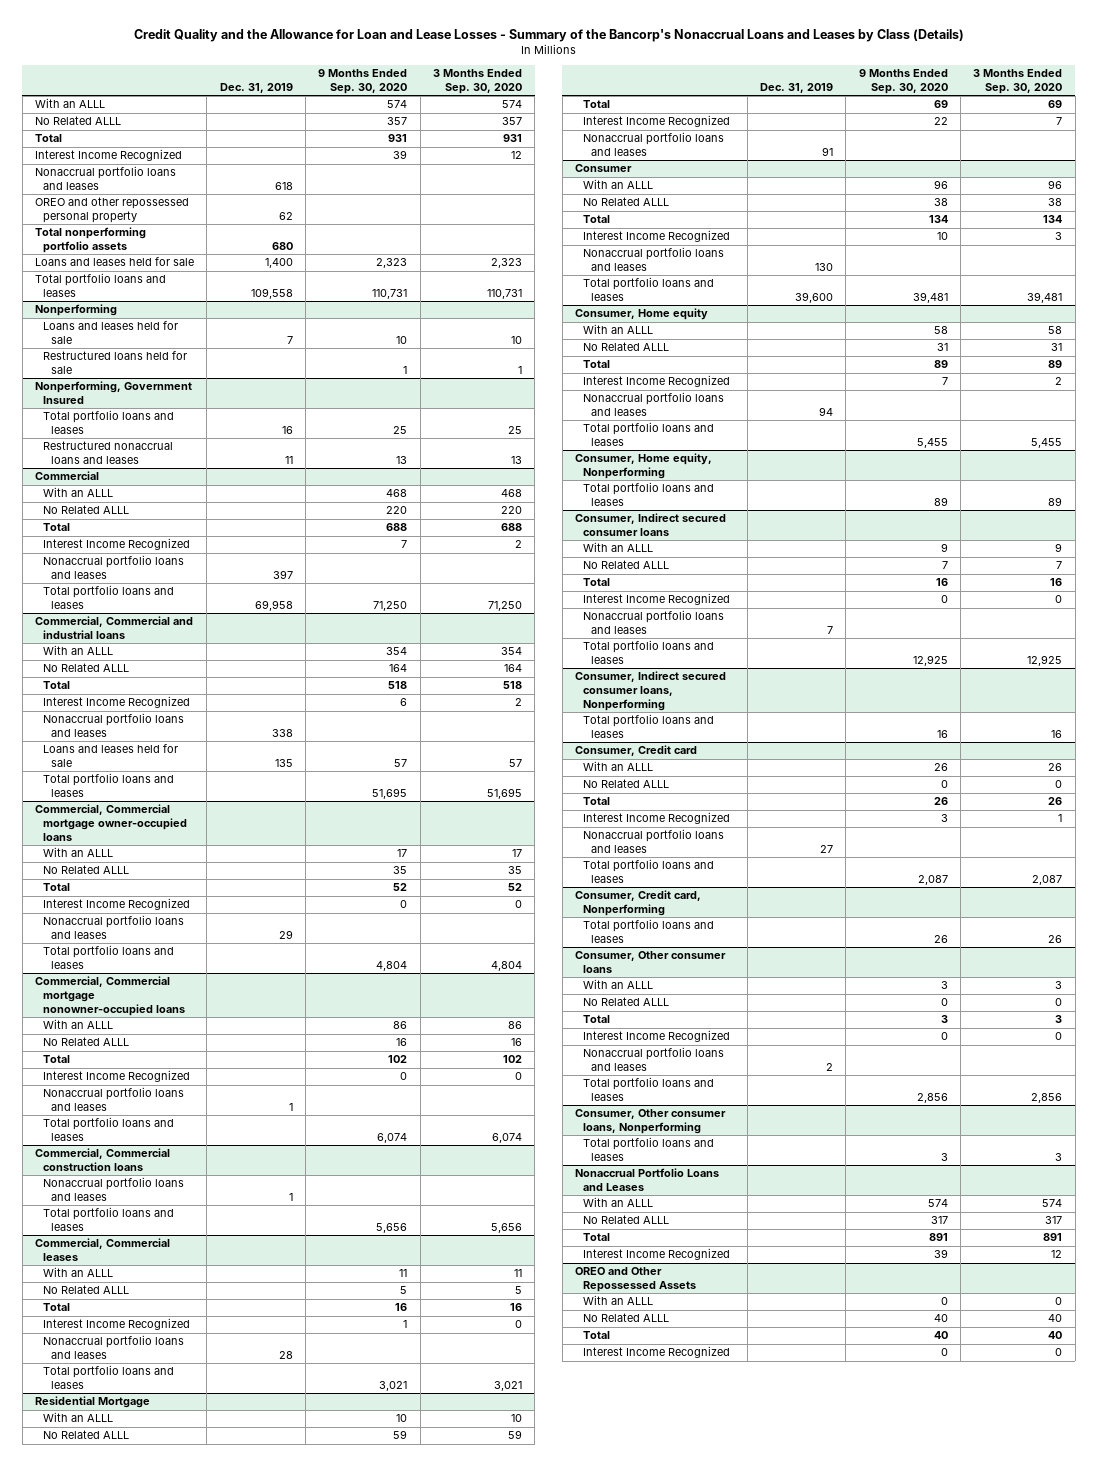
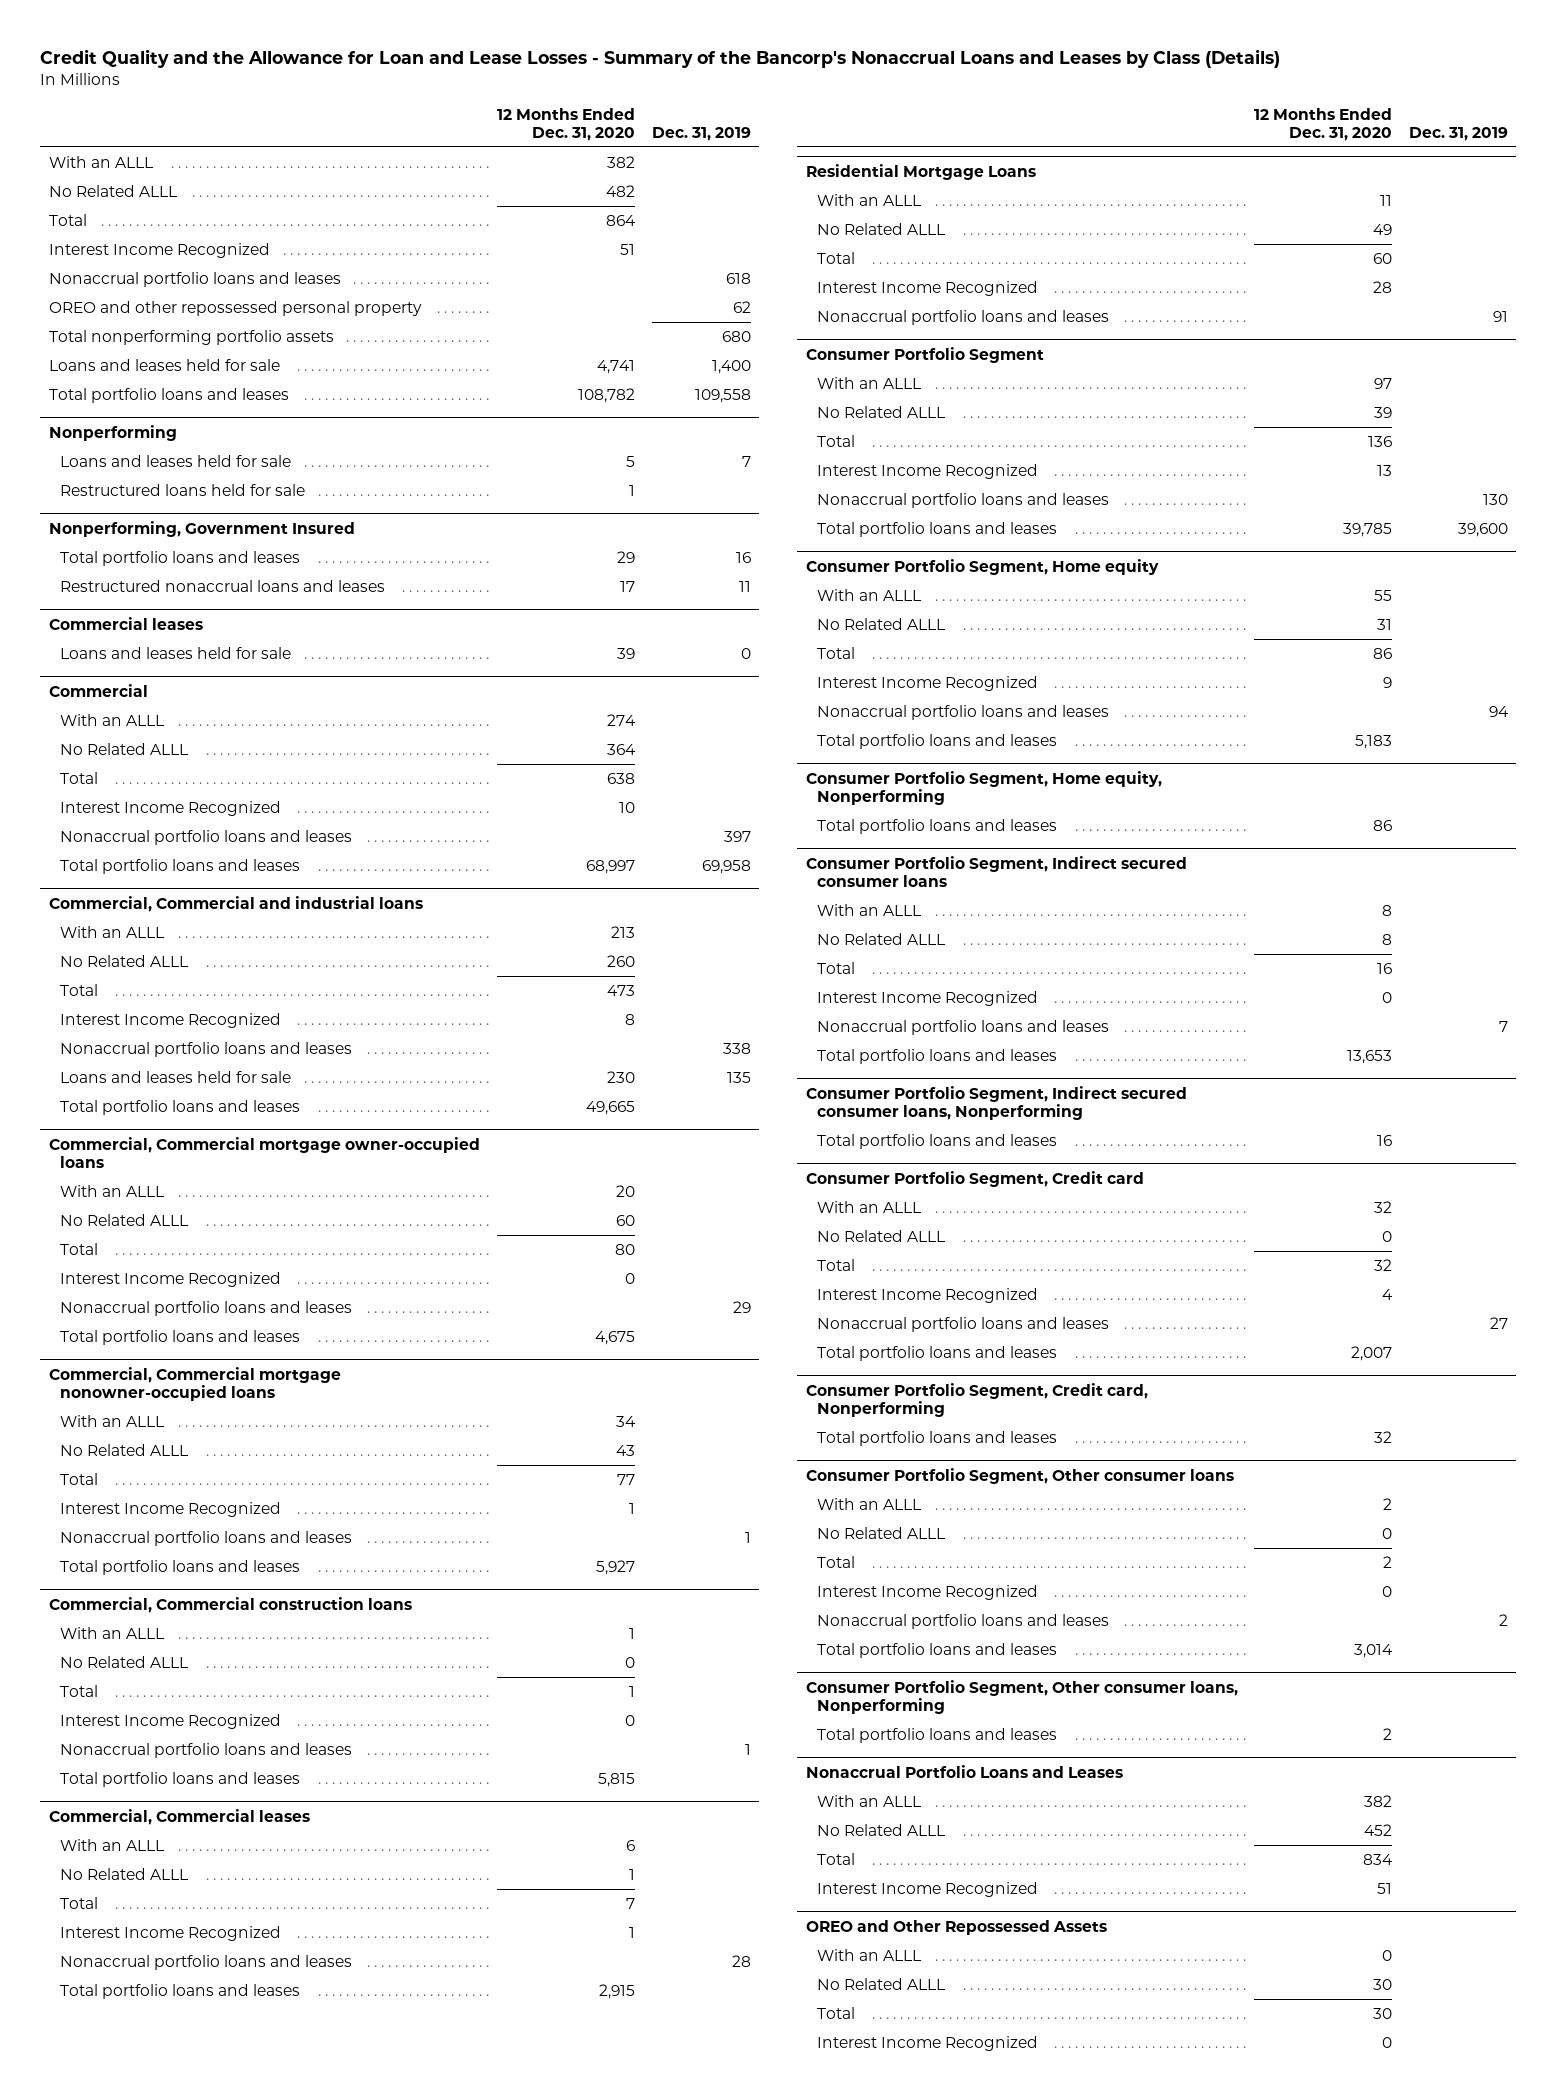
- | Dec. 31, 2019 | 9 Months Ended Sep. 30, 2020 | 3 Months Ended Sep. 30, 2020
+ | 12 Months Ended Dec. 31, 2020 | Dec. 31, 2019
+ Commercial leases
+ Loans and leases held for sale | 39 | 0
@ Commercial, Commercial construction loans
+ With an ALLL | 1 |
+ No Related ALLL | 0 |
+ Total | 1 |
+ Interest Income Recognized | 0 |
- Residential Mortgage
+ Residential Mortgage Loans
- Consumer
+ Consumer Portfolio Segment
- Consumer, Home equity
+ Consumer Portfolio Segment, Home equity
- Consumer, Home equity, Nonperforming
+ Consumer Portfolio Segment, Home equity, Nonperforming
- Consumer, Indirect secured consumer loans
+ Consumer Portfolio Segment, Indirect secured consumer loans
- Consumer, Indirect secured consumer loans, Nonperforming
+ Consumer Portfolio Segment, Indirect secured consumer loans, Nonperforming
- Consumer, Credit card
+ Consumer Portfolio Segment, Credit card
- Consumer, Credit card, Nonperforming
+ Consumer Portfolio Segment, Credit card, Nonperforming
- Consumer, Other consumer loans
+ Consumer Portfolio Segment, Other consumer loans
- Consumer, Other consumer loans, Nonperforming
+ Consumer Portfolio Segment, Other consumer loans, Nonperforming

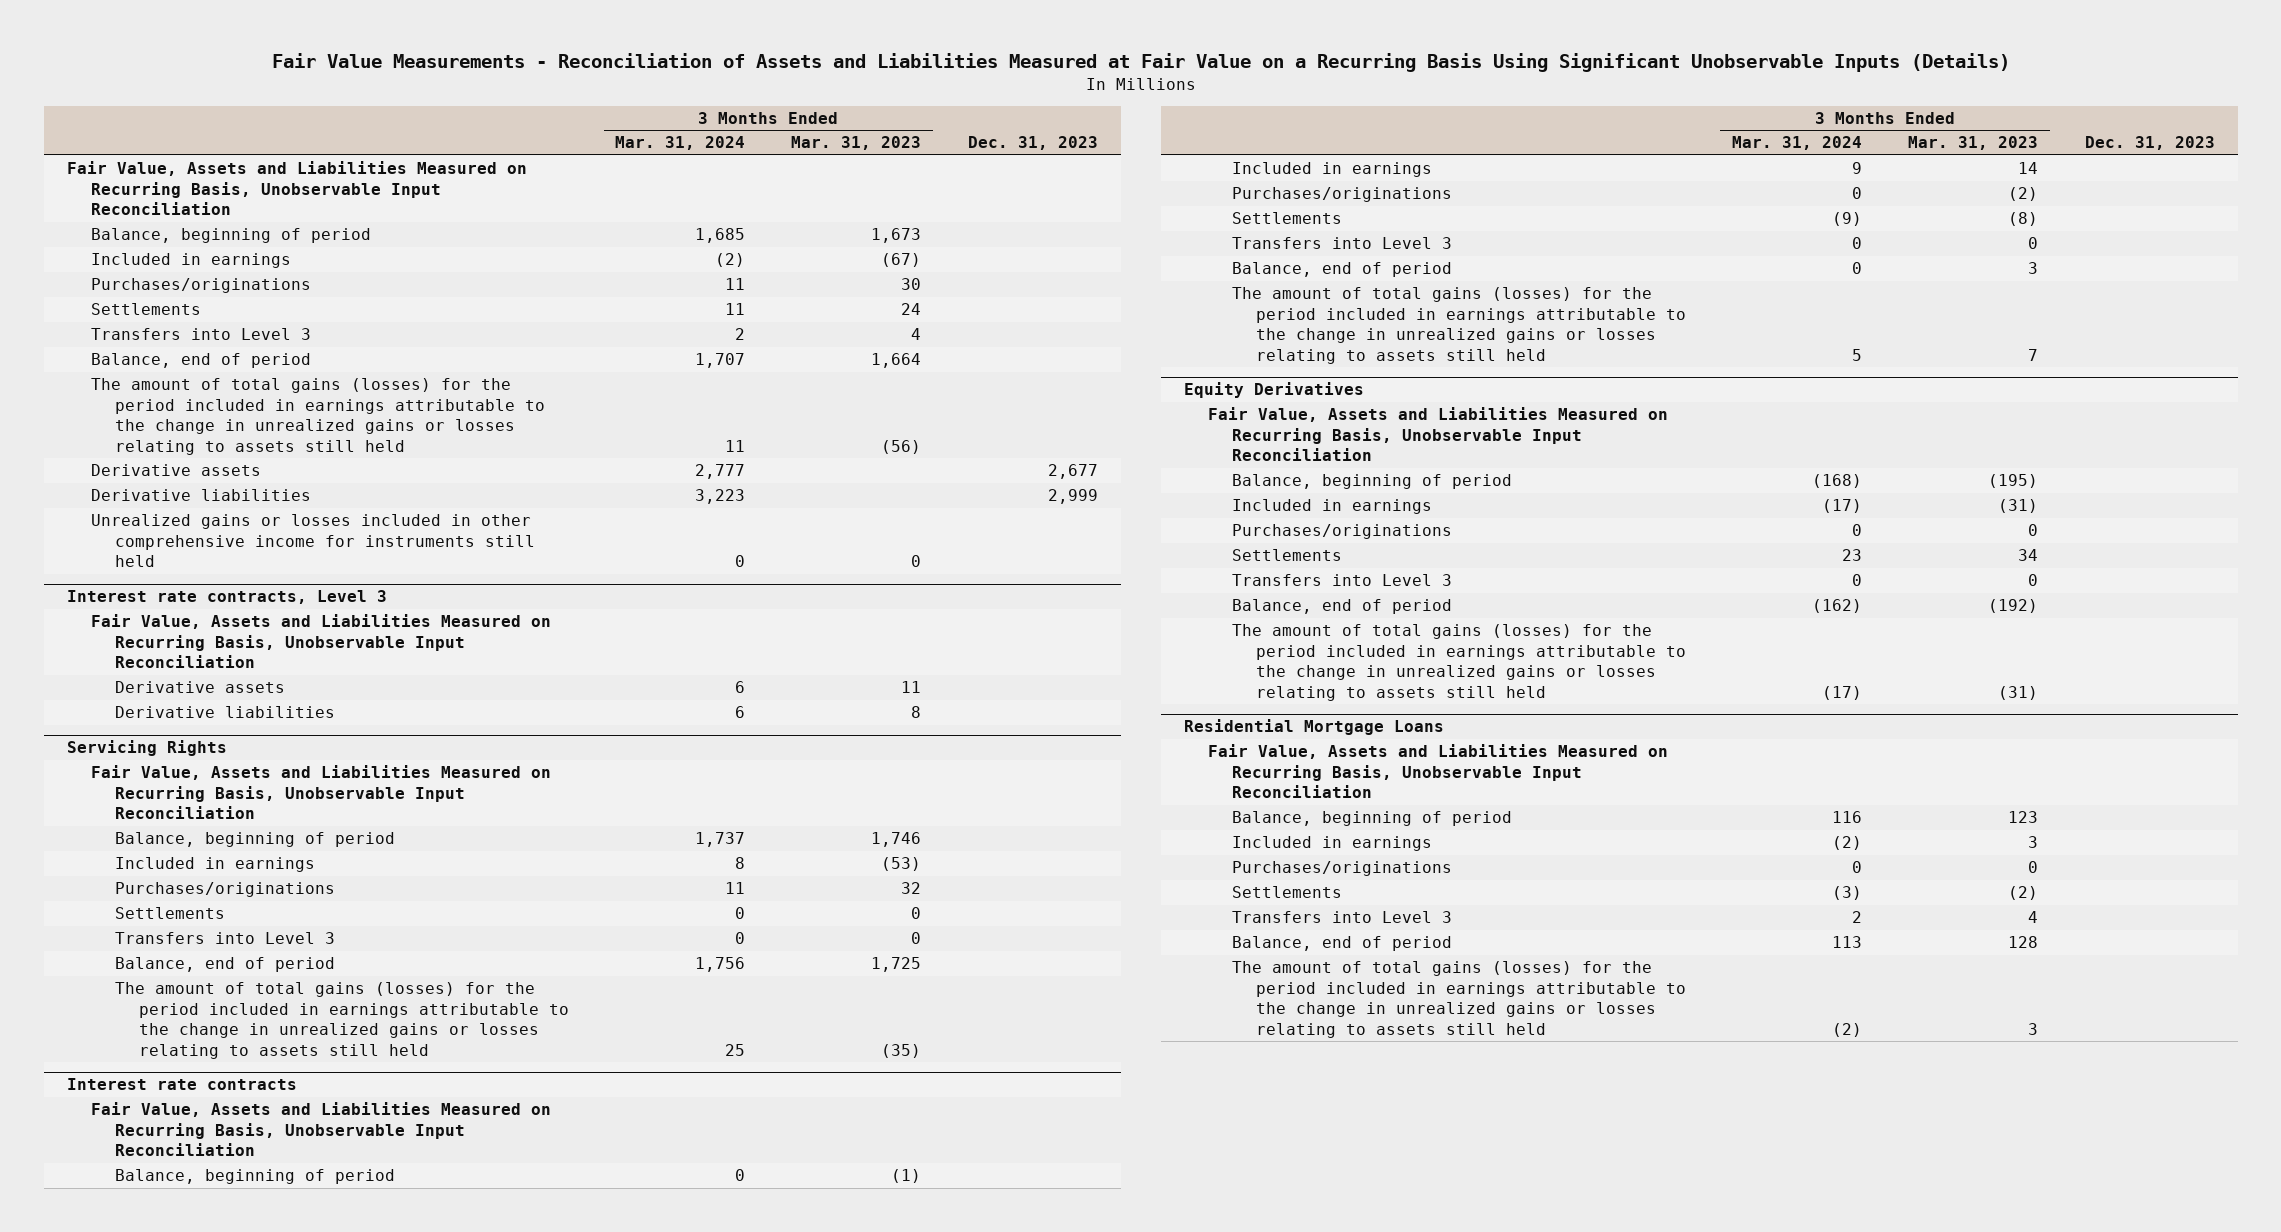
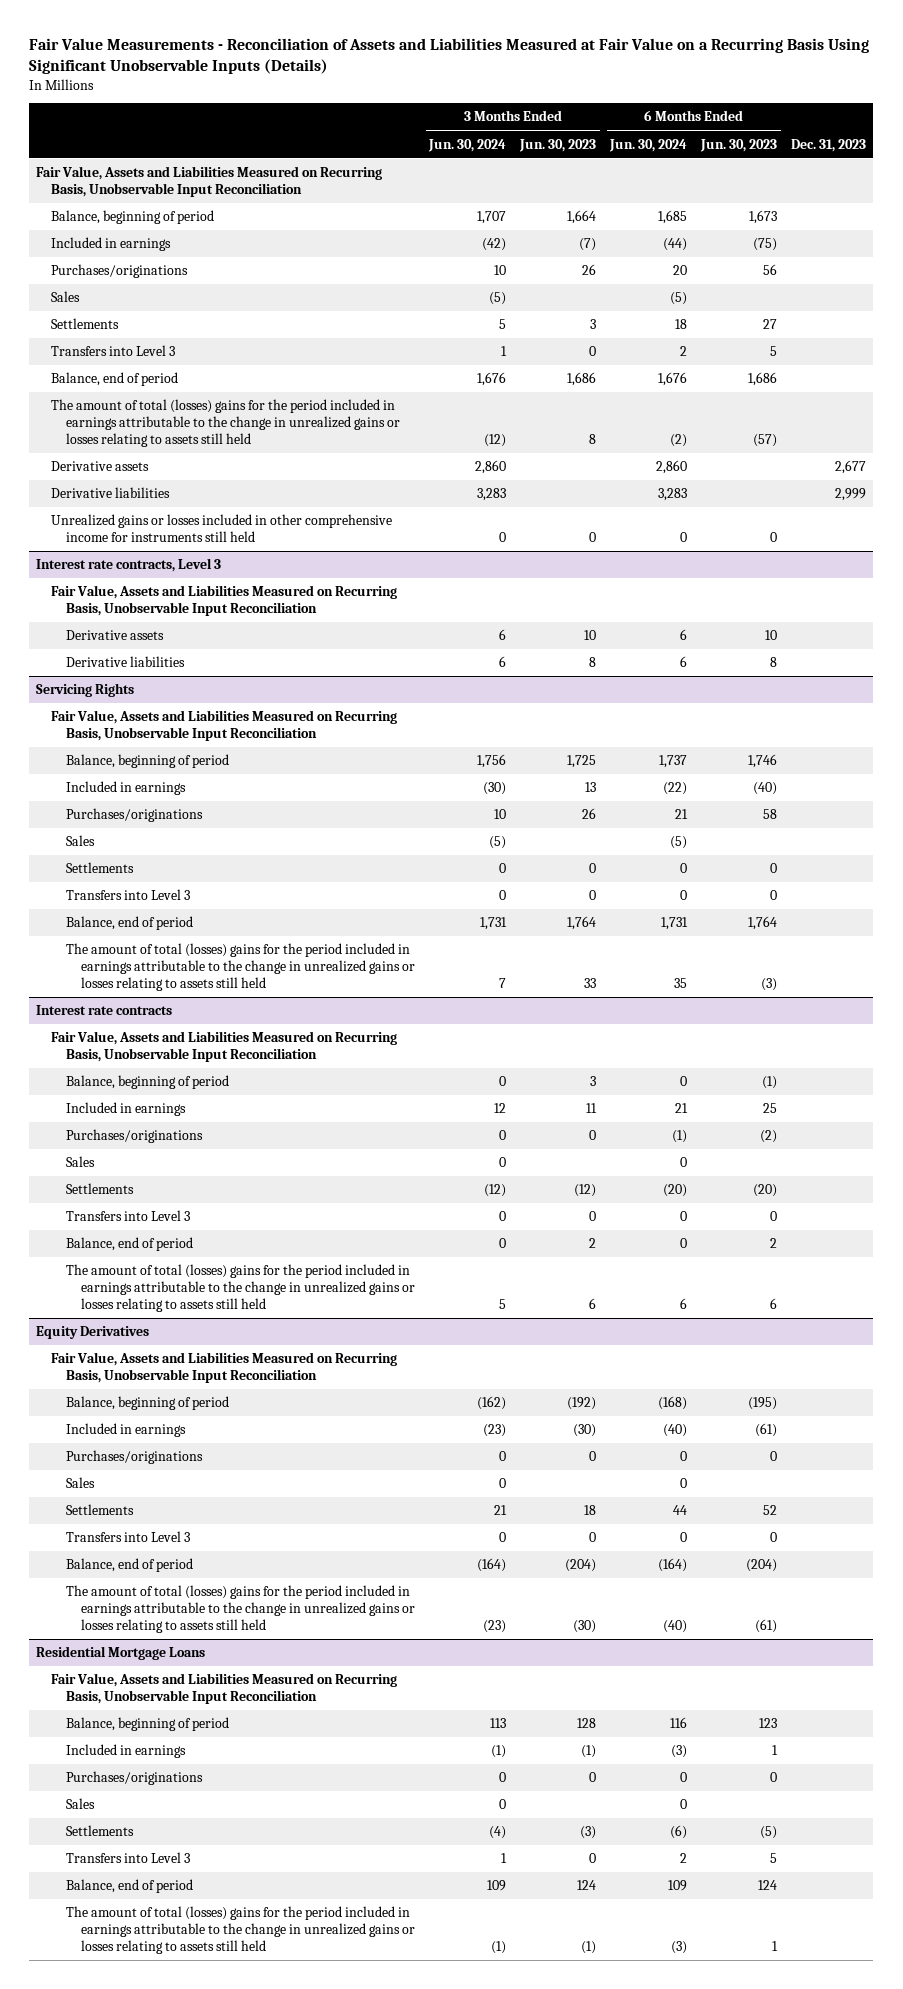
- | 3 Months Ended Mar. 31, 2024 | 3 Months Ended Mar. 31, 2023 | Dec. 31, 2023
+ | 3 Months Ended Jun. 30, 2024 | 3 Months Ended Jun. 30, 2023 | 6 Months Ended Jun. 30, 2024 | 6 Months Ended Jun. 30, 2023 | Dec. 31, 2023
+ Sales | (5) | | (5) | |
- The amount of total gains (losses) for the period included in earnings attributable to the change in unrealized gains or losses relating to assets still held | 11 | (56) |
+ The amount of total (losses) gains for the period included in earnings attributable to the change in unrealized gains or losses relating to assets still held | (12) | 8 | (2) | (57) |
@ Servicing Rights
+ Sales | (5) | | (5) | |
- The amount of total gains (losses) for the period included in earnings attributable to the change in unrealized gains or losses relating to assets still held | 25 | (35) |
+ The amount of total (losses) gains for the period included in earnings attributable to the change in unrealized gains or losses relating to assets still held | 7 | 33 | 35 | (3) |
@ Interest rate contracts
+ Sales | 0 | | 0 | |
- The amount of total gains (losses) for the period included in earnings attributable to the change in unrealized gains or losses relating to assets still held | 5 | 7 |
+ The amount of total (losses) gains for the period included in earnings attributable to the change in unrealized gains or losses relating to assets still held | 5 | 6 | 6 | 6 |
@ Equity Derivatives
+ Sales | 0 | | 0 | |
- The amount of total gains (losses) for the period included in earnings attributable to the change in unrealized gains or losses relating to assets still held | (17) | (31) |
+ The amount of total (losses) gains for the period included in earnings attributable to the change in unrealized gains or losses relating to assets still held | (23) | (30) | (40) | (61) |
@ Residential Mortgage Loans
+ Sales | 0 | | 0 | |
- The amount of total gains (losses) for the period included in earnings attributable to the change in unrealized gains or losses relating to assets still held | (2) | 3 |
+ The amount of total (losses) gains for the period included in earnings attributable to the change in unrealized gains or losses relating to assets still held | (1) | (1) | (3) | 1 |

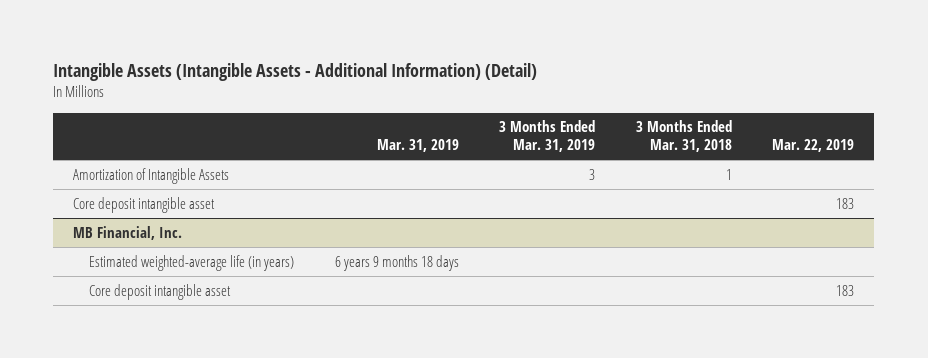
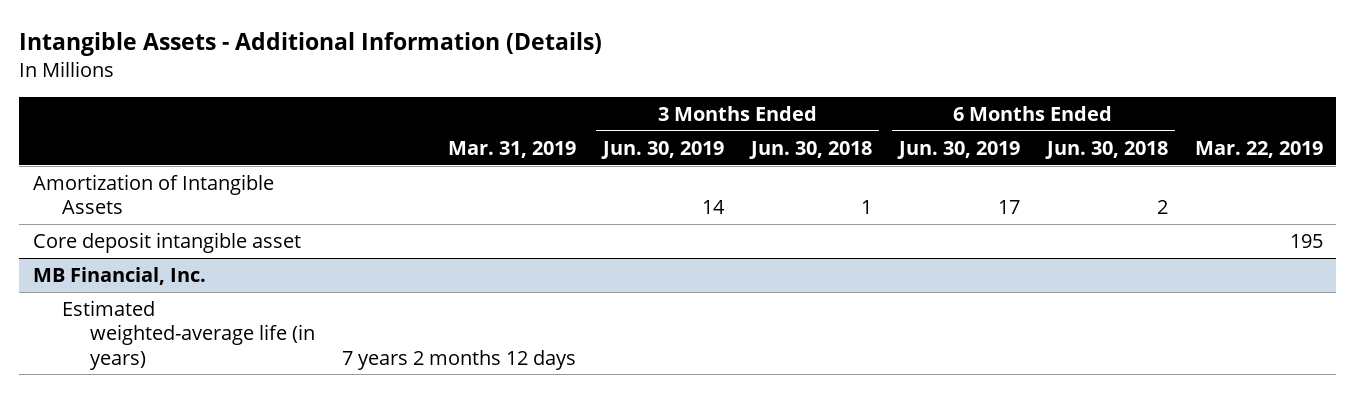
- Intangible Assets (Intangible Assets - Additional Information) (Detail)
+ Intangible Assets - Additional Information (Details)
- | Mar. 31, 2019 | 3 Months Ended Mar. 31, 2019 | 3 Months Ended Mar. 31, 2018 | Mar. 22, 2019
+ | Mar. 31, 2019 | 3 Months Ended Jun. 30, 2019 | 3 Months Ended Jun. 30, 2018 | 6 Months Ended Jun. 30, 2019 | 6 Months Ended Jun. 30, 2018 | Mar. 22, 2019
- Core deposit intangible asset | | | | 183
+ Core deposit intangible asset | | | | | | 195
@ MB Financial, Inc.
- Estimated weighted-average life (in years) | 6 years 9 months 18 days | | |
- Core deposit intangible asset | | | | 183
+ Estimated weighted-average life (in years) | 7 years 2 months 12 days | | | | |

